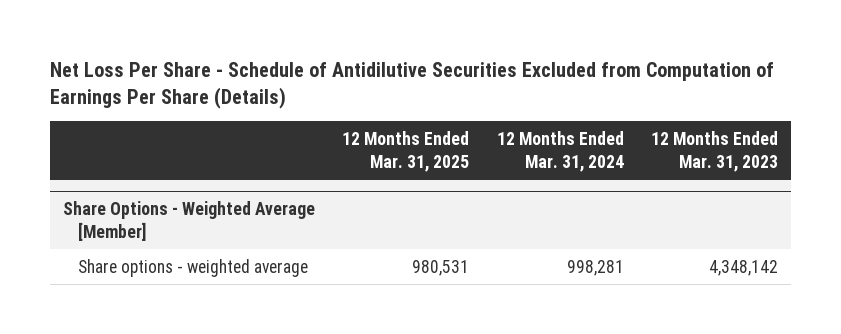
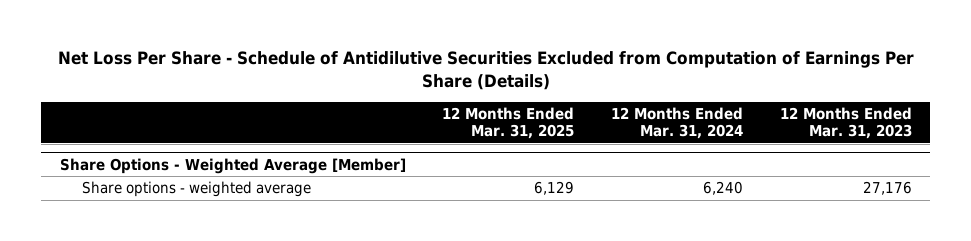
@ Share Options - Weighted Average [Member]
- Share options - weighted average | 980,531 | 998,281 | 4,348,142
+ Share options - weighted average | 6,129 | 6,240 | 27,176

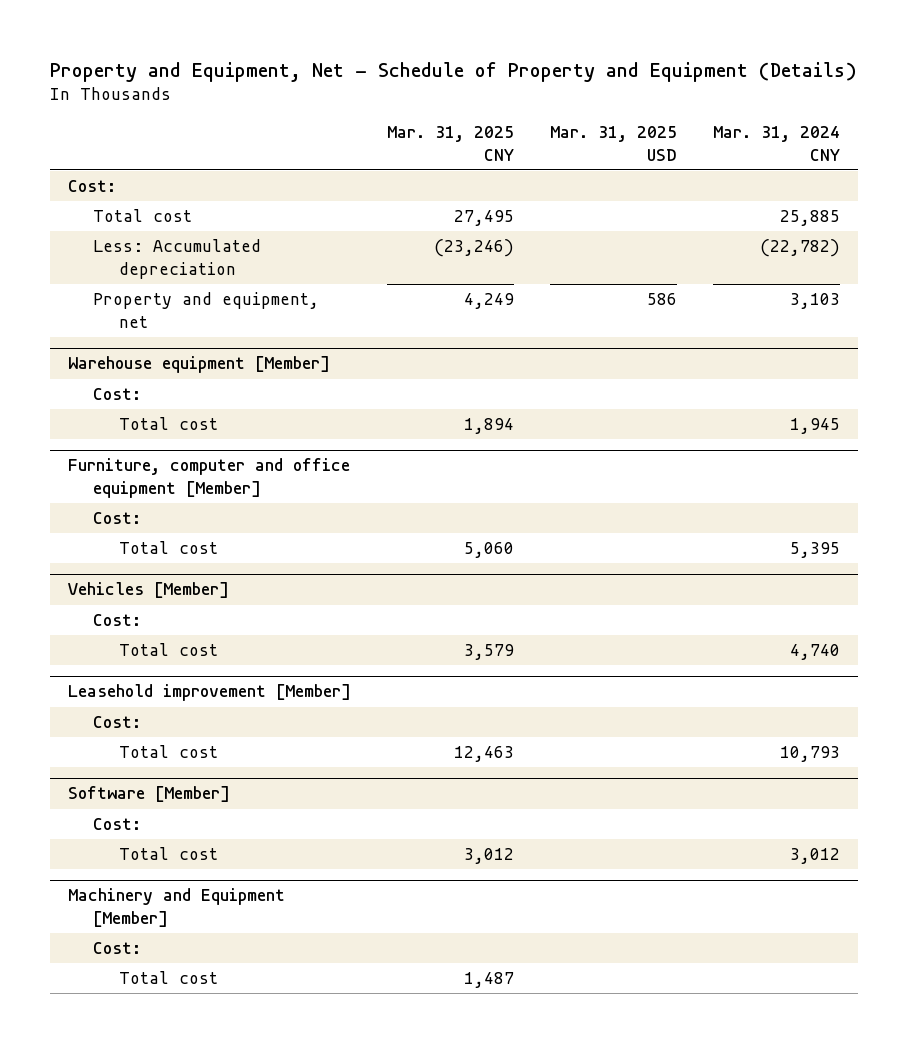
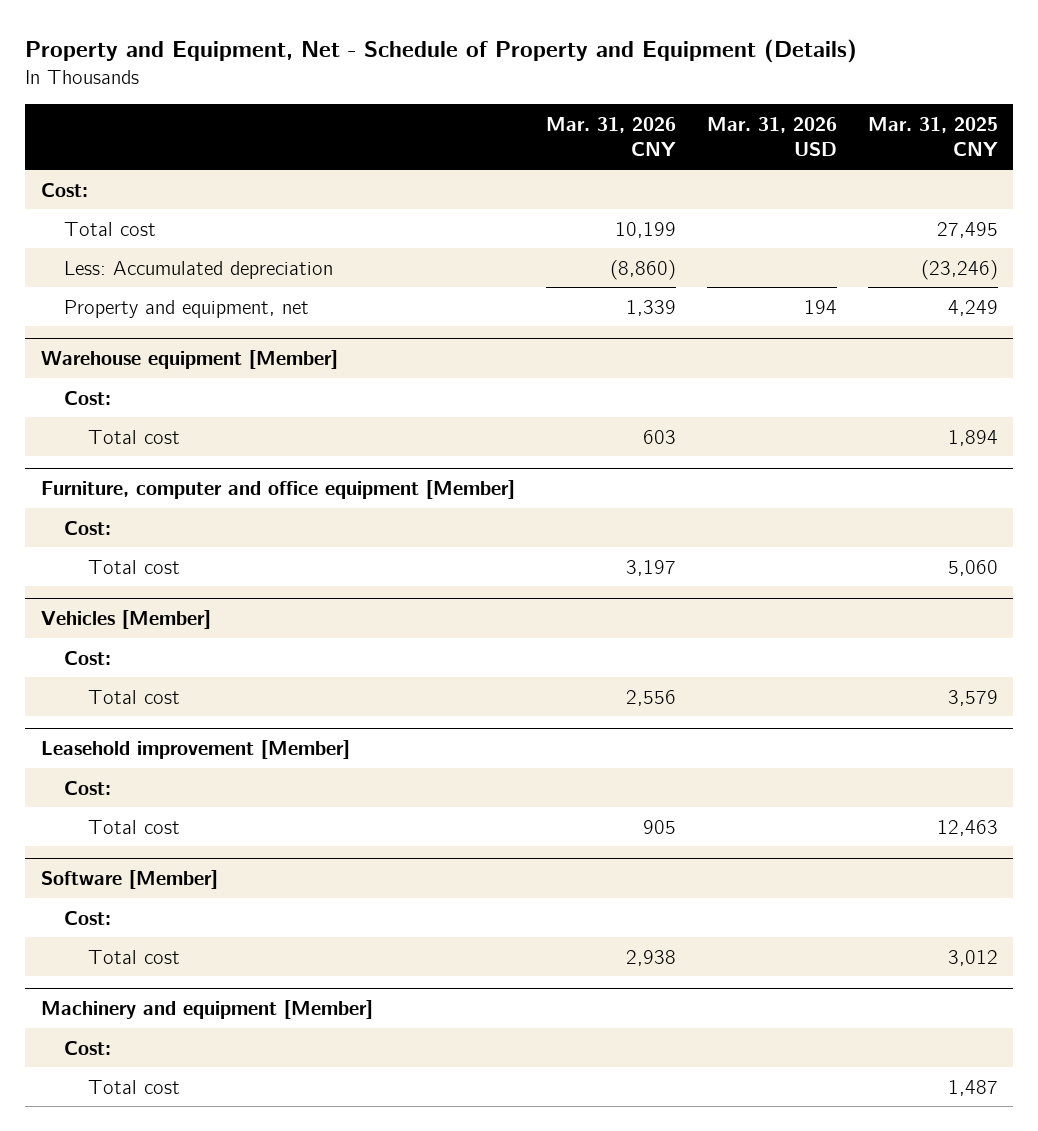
- | Mar. 31, 2025 CNY | Mar. 31, 2025 USD | Mar. 31, 2024 CNY
+ | Mar. 31, 2026 CNY | Mar. 31, 2026 USD | Mar. 31, 2025 CNY
- Machinery and Equipment [Member]
+ Machinery and equipment [Member]

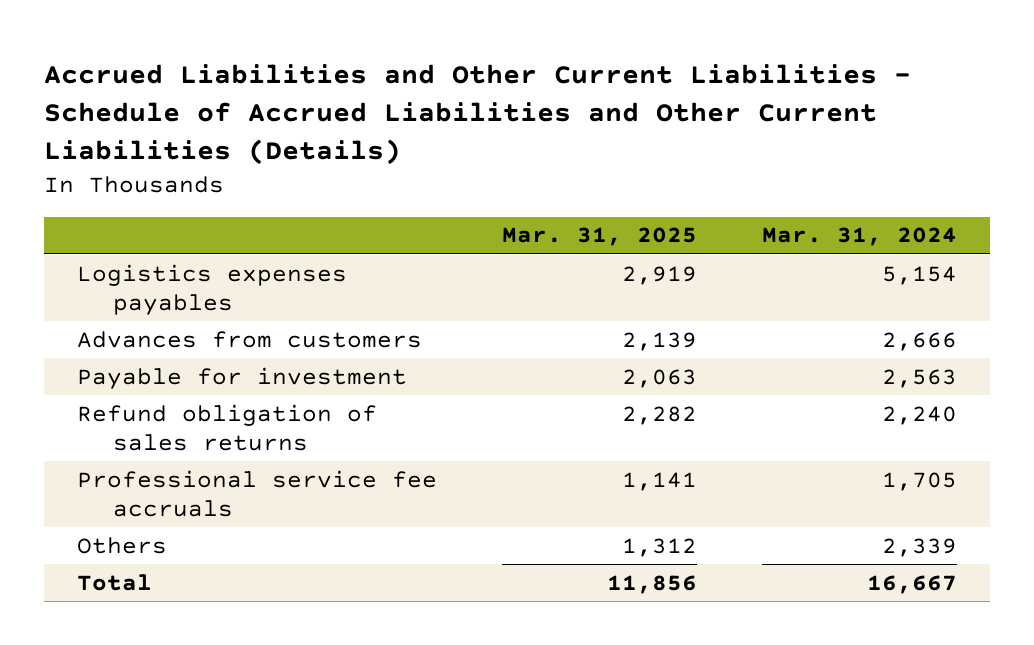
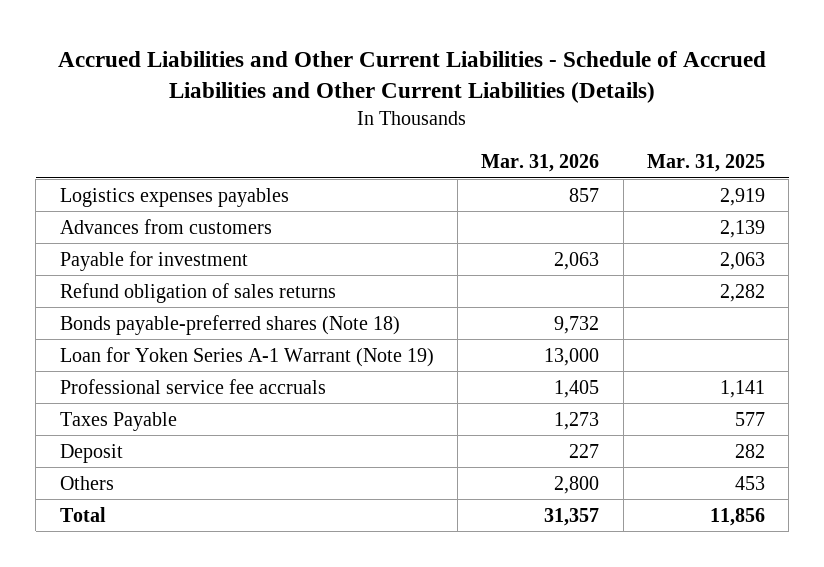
- | Mar. 31, 2025 | Mar. 31, 2024
+ | Mar. 31, 2026 | Mar. 31, 2025
+ Bonds payable-preferred shares (Note 18) | 9,732 |
+ Loan for Yoken Series A-1 Warrant (Note 19) | 13,000 |
- Others | 1,312 | 2,339
+ Taxes Payable | 1,273 | 577
+ Deposit | 227 | 282
+ Others | 2,800 | 453

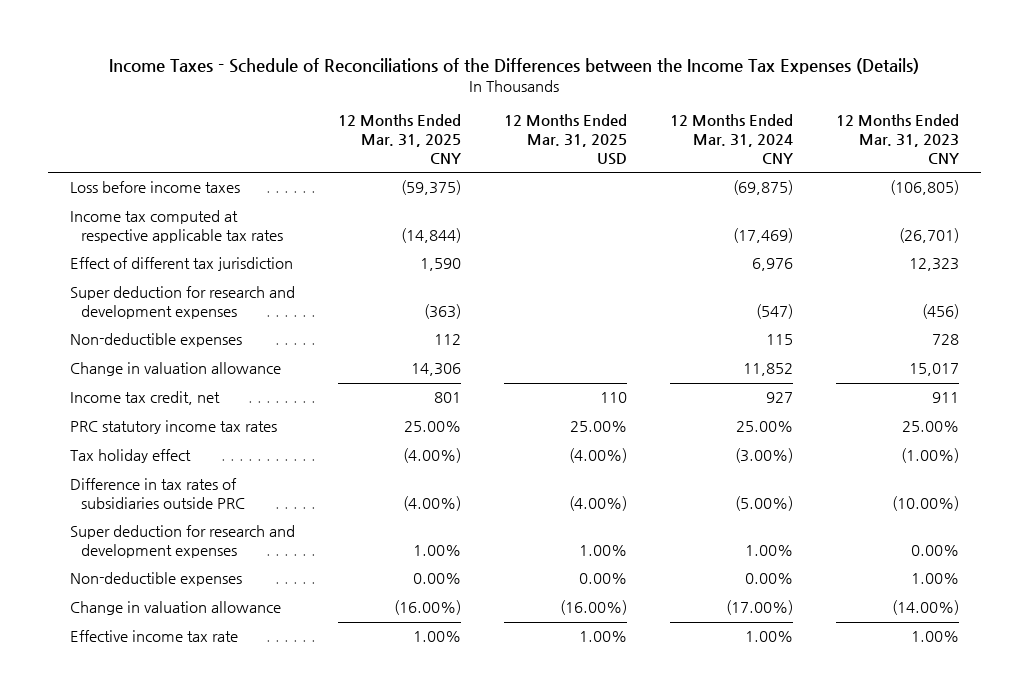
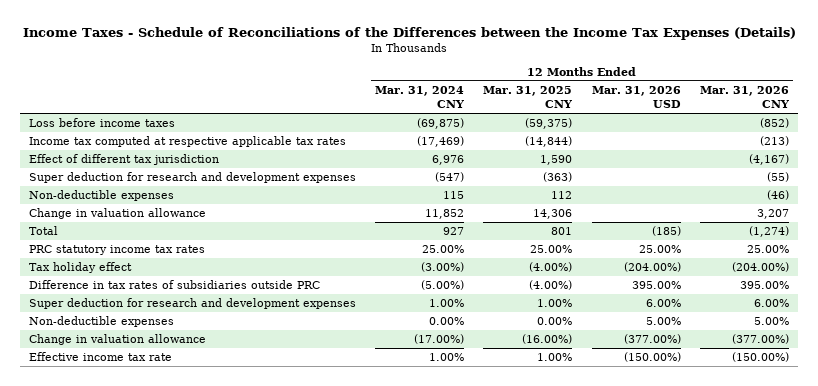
- | 12 Months Ended Mar. 31, 2025 CNY | 12 Months Ended Mar. 31, 2025 USD | 12 Months Ended Mar. 31, 2024 CNY | 12 Months Ended Mar. 31, 2023 CNY
+ | 12 Months Ended Mar. 31, 2024 CNY | 12 Months Ended Mar. 31, 2025 CNY | 12 Months Ended Mar. 31, 2026 USD | 12 Months Ended Mar. 31, 2026 CNY
- Income tax credit, net | 801 | 110 | 927 | 911
+ Total | 927 | 801 | (185) | (1,274)

